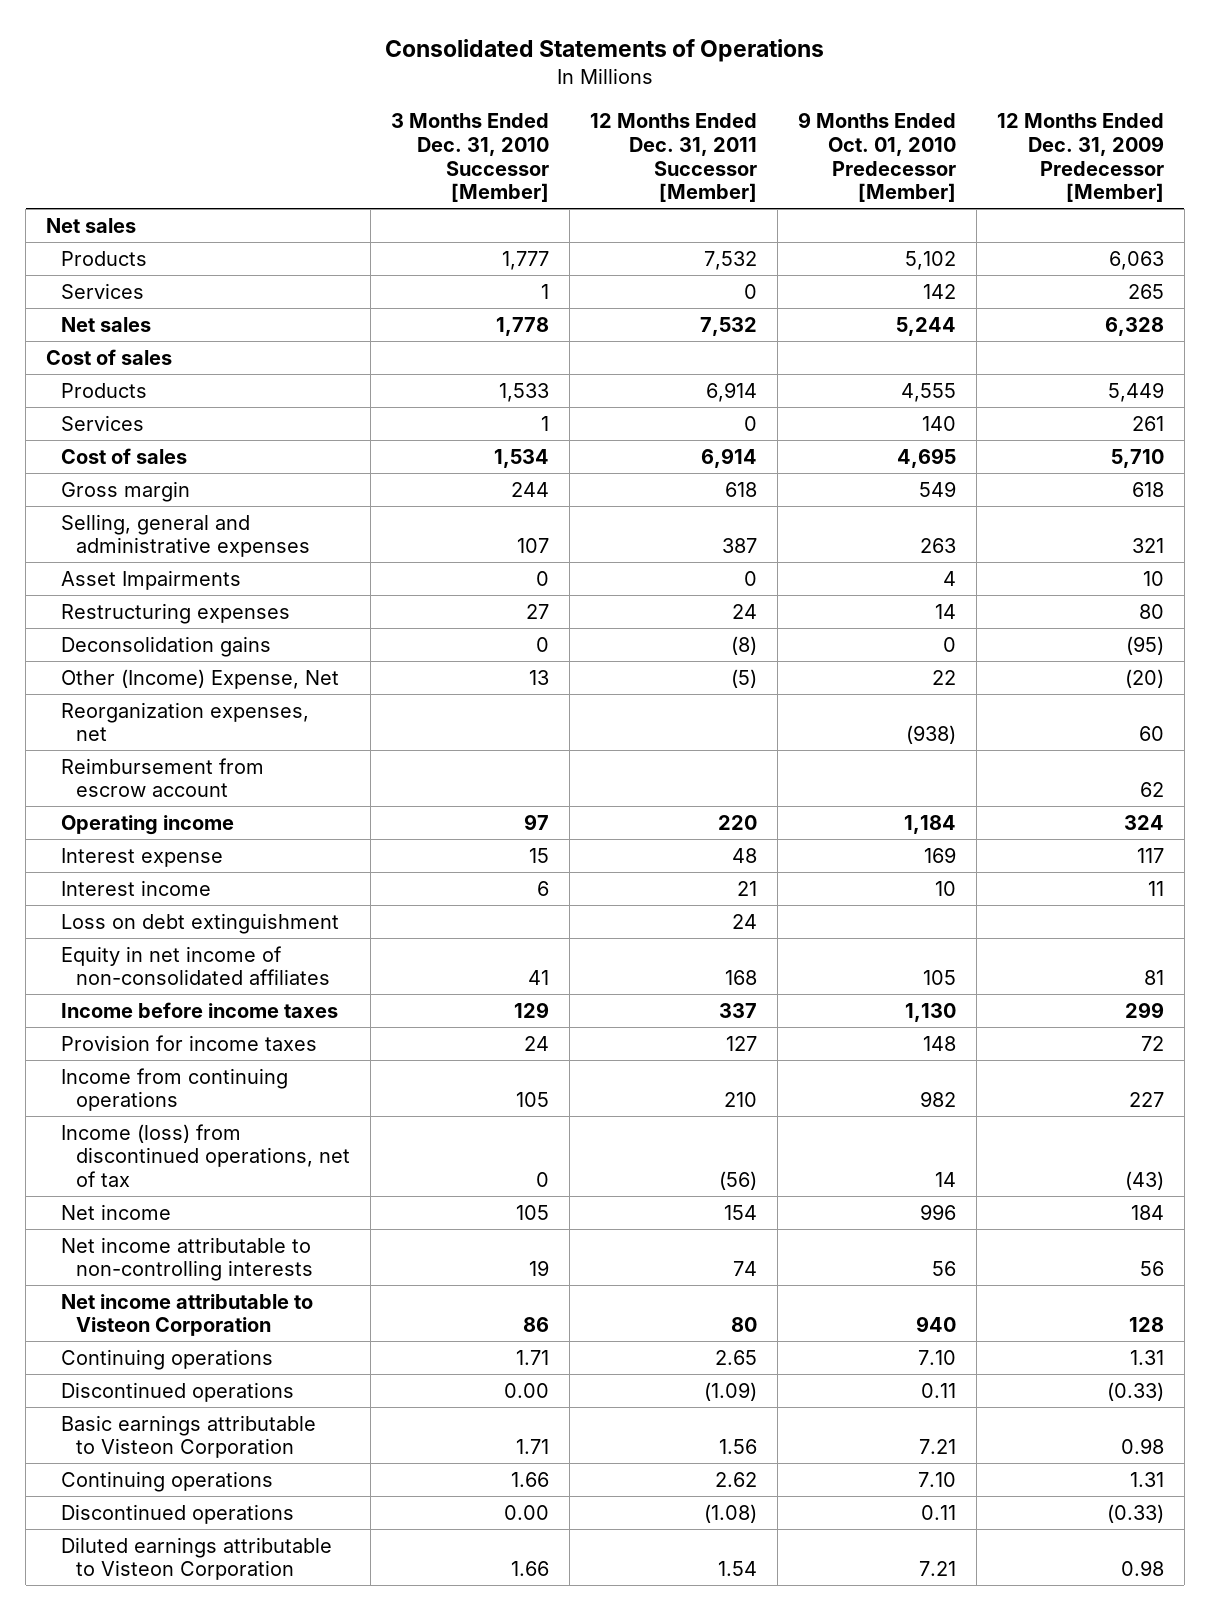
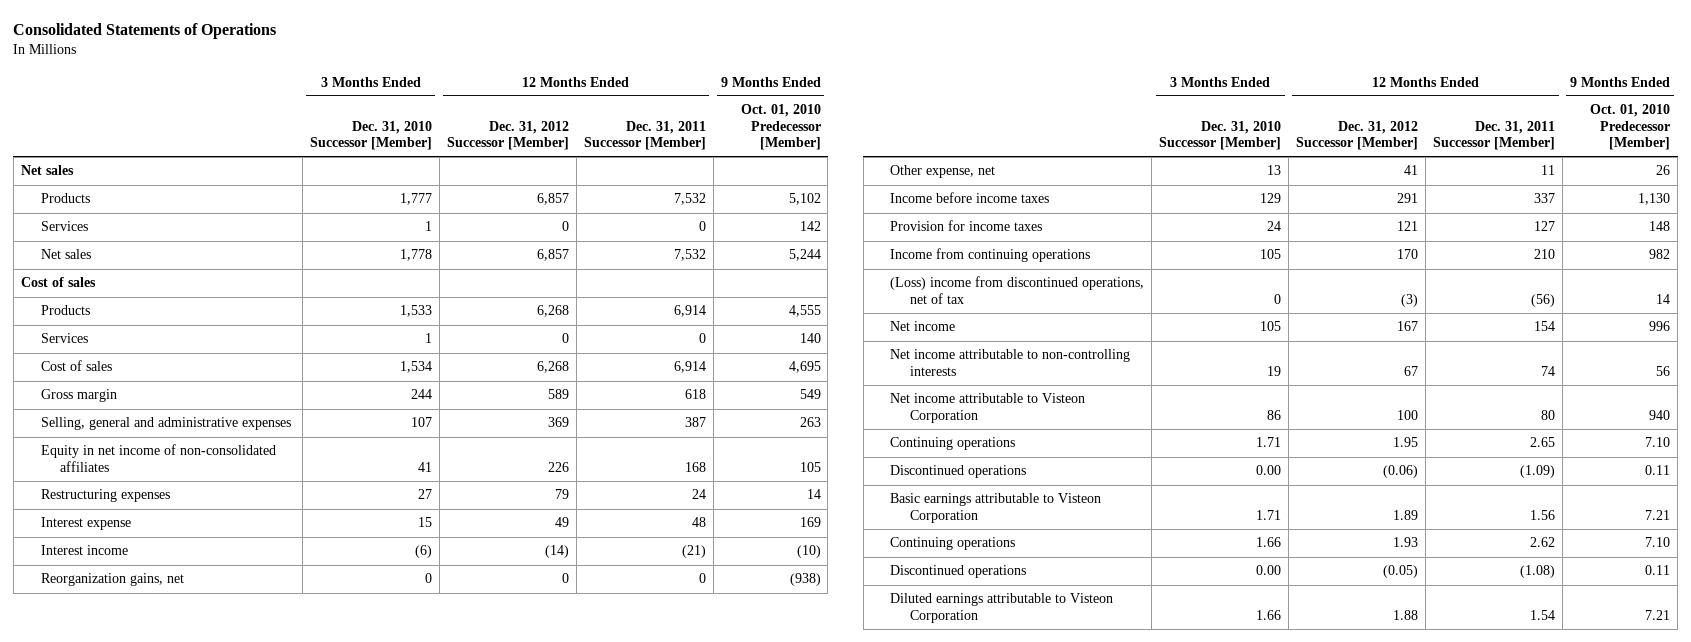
- | 3 Months Ended Dec. 31, 2010 Successor [Member] | 12 Months Ended Dec. 31, 2011 Successor [Member] | 9 Months Ended Oct. 01, 2010 Predecessor [Member] | 12 Months Ended Dec. 31, 2009 Predecessor [Member]
+ | 3 Months Ended Dec. 31, 2010 Successor [Member] | 12 Months Ended Dec. 31, 2012 Successor [Member] | 12 Months Ended Dec. 31, 2011 Successor [Member] | 9 Months Ended Oct. 01, 2010 Predecessor [Member]
- Asset Impairments | 0 | 0 | 4 | 10
moved up: Equity in net income of non-consolidated affiliates | 41 | 226 | 168 | 105
- Deconsolidation gains | 0 | (8) | 0 | (95)
- Other (Income) Expense, Net | 13 | (5) | 22 | (20)
- Reorganization expenses, net | | | (938) | 60
- Reimbursement from escrow account | | | | 62
- Operating income | 97 | 220 | 1,184 | 324
- Interest income | 6 | 21 | 10 | 11
- Loss on debt extinguishment | | 24 | |
+ Interest income | (6) | (14) | (21) | (10)
+ Reorganization gains, net | 0 | 0 | 0 | (938)
+ Other expense, net | 13 | 41 | 11 | 26
- Income (loss) from discontinued operations, net of tax | 0 | (56) | 14 | (43)
+ (Loss) income from discontinued operations, net of tax | 0 | (3) | (56) | 14

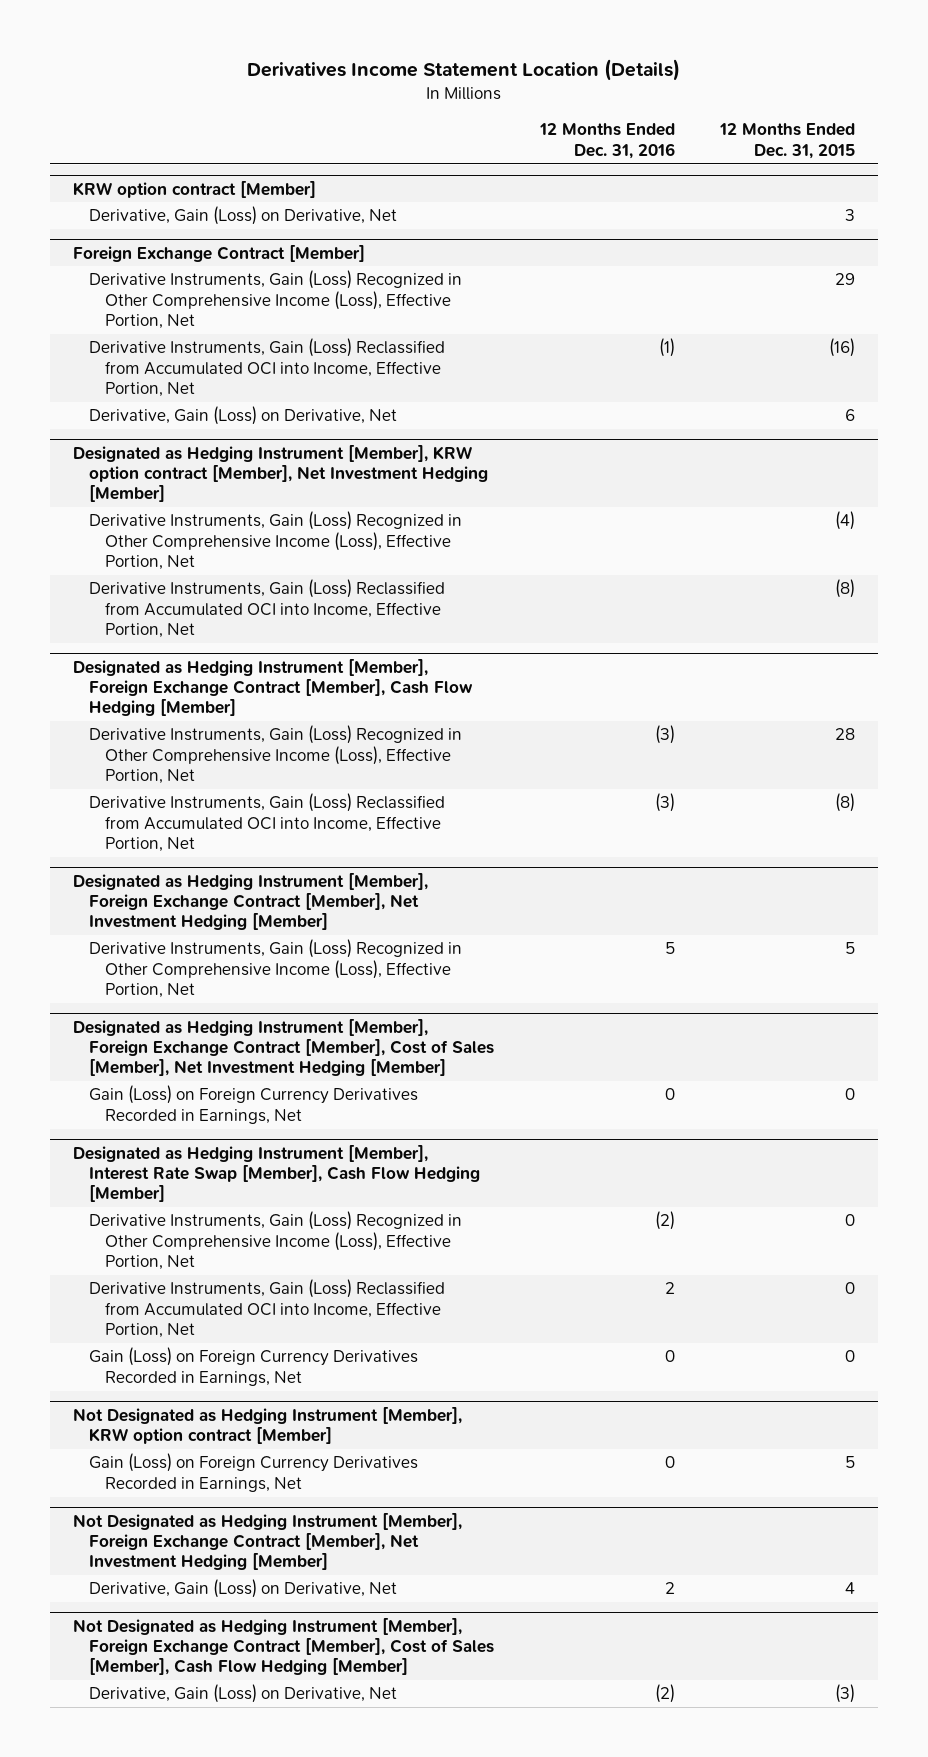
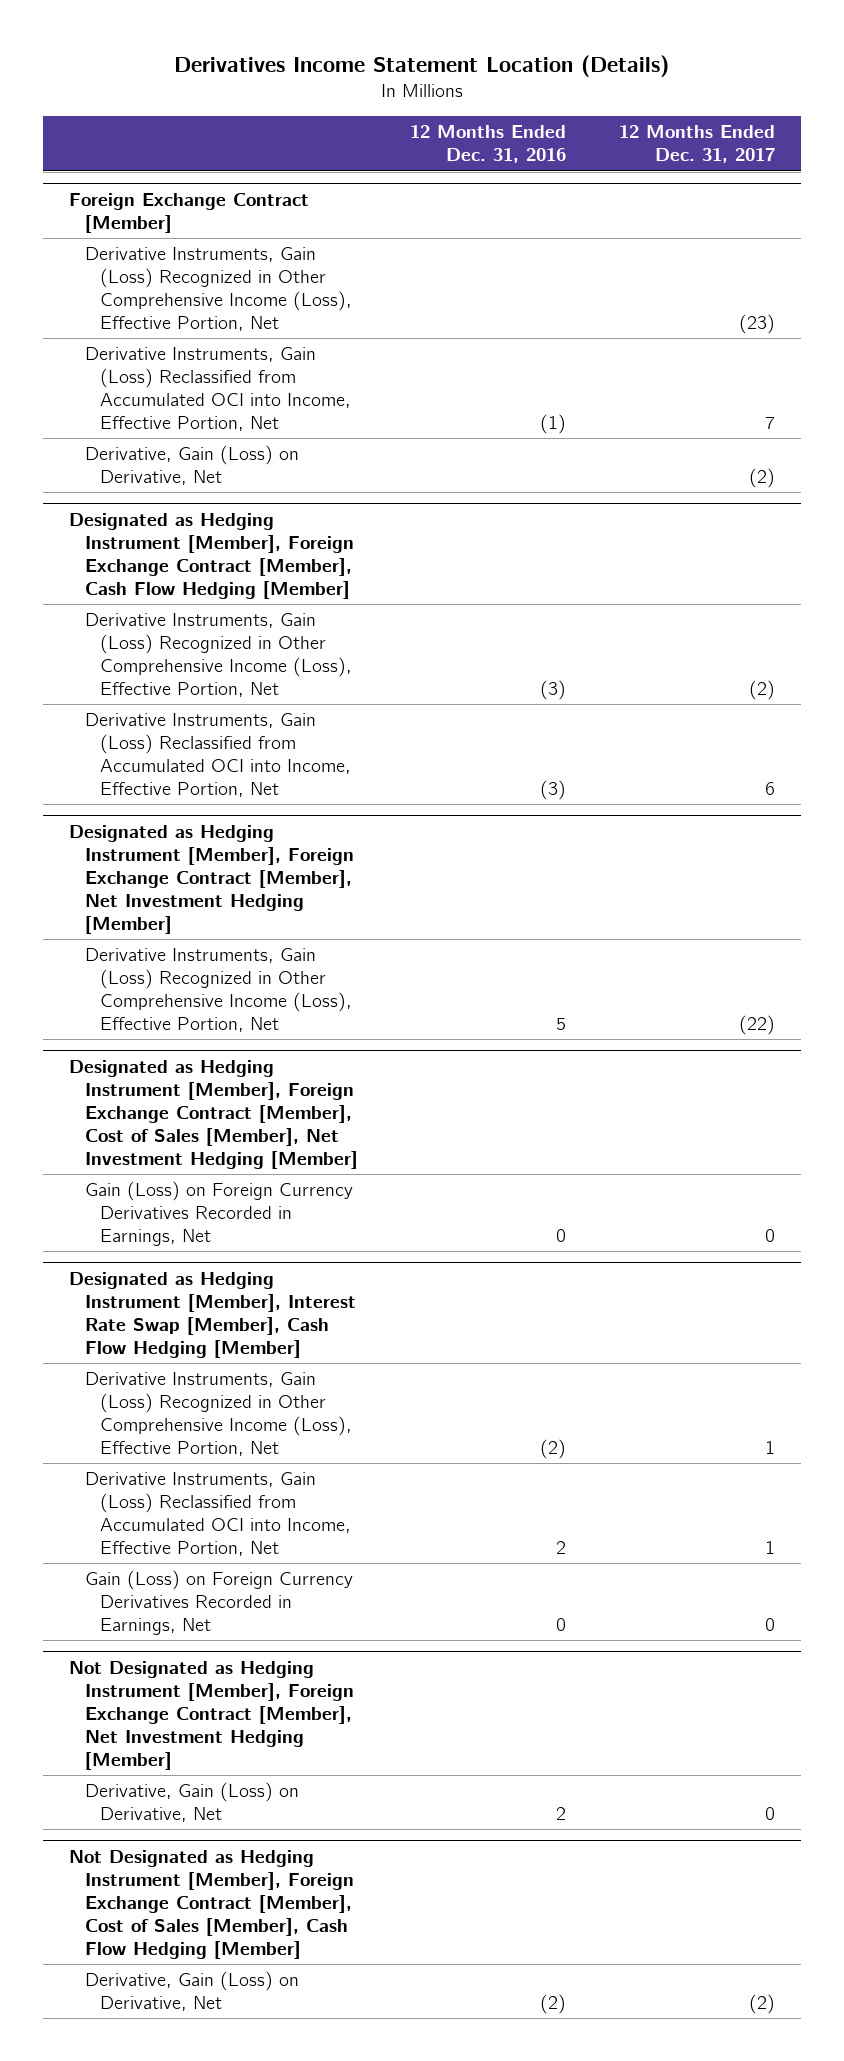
- | 12 Months Ended Dec. 31, 2016 | 12 Months Ended Dec. 31, 2015
+ | 12 Months Ended Dec. 31, 2016 | 12 Months Ended Dec. 31, 2017
- KRW option contract [Member]
- Derivative, Gain (Loss) on Derivative, Net | | 3
- Designated as Hedging Instrument [Member], KRW option contract [Member], Net Investment Hedging [Member]
- Derivative Instruments, Gain (Loss) Recognized in Other Comprehensive Income (Loss), Effective Portion, Net | | (4)
- Derivative Instruments, Gain (Loss) Reclassified from Accumulated OCI into Income, Effective Portion, Net | | (8)
- Not Designated as Hedging Instrument [Member], KRW option contract [Member]
- Gain (Loss) on Foreign Currency Derivatives Recorded in Earnings, Net | 0 | 5

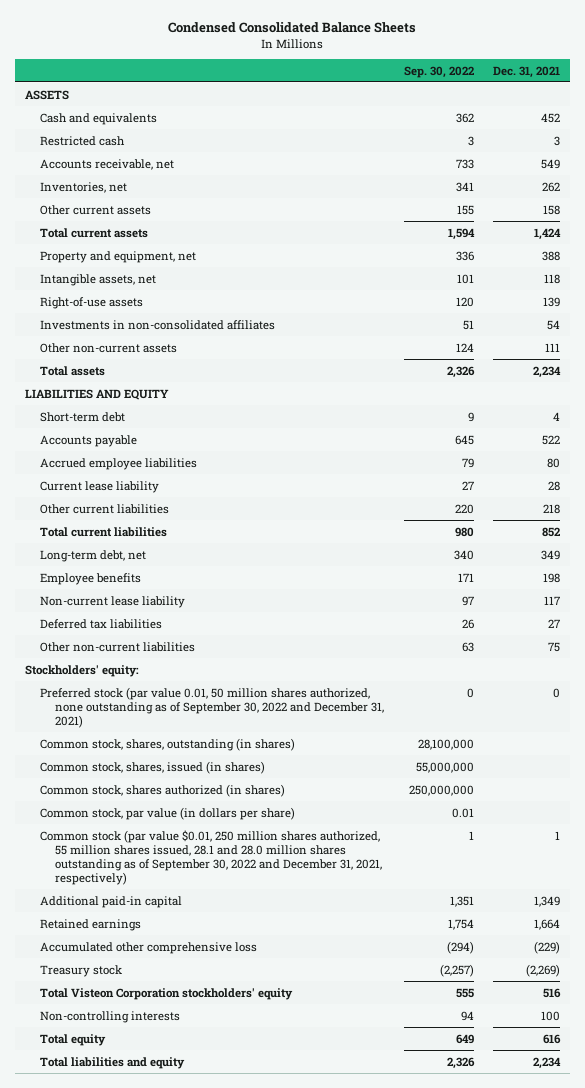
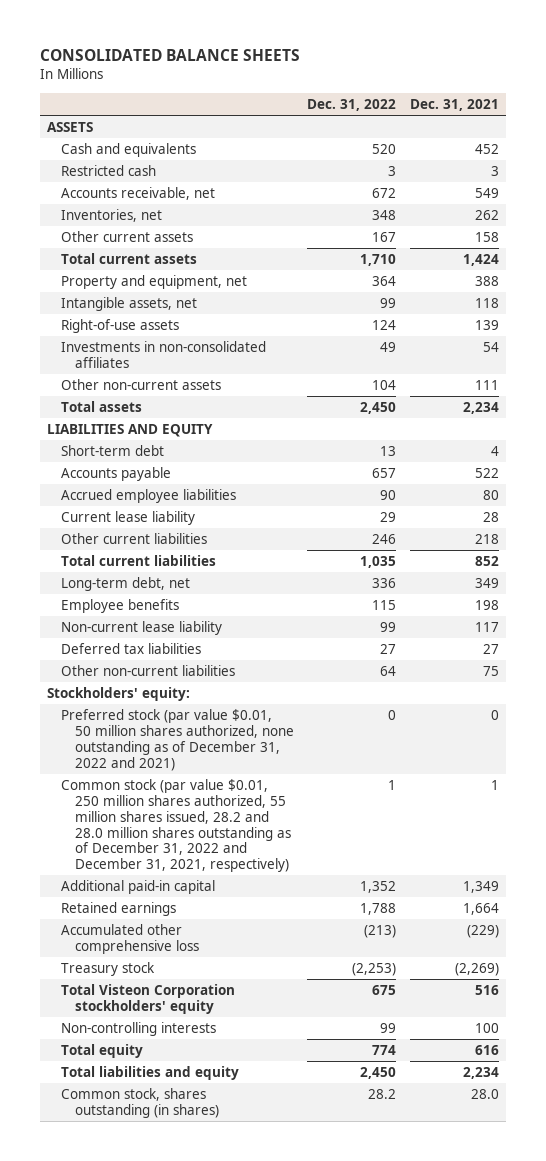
- Condensed Consolidated Balance Sheets
+ CONSOLIDATED BALANCE SHEETS
- | Sep. 30, 2022 | Dec. 31, 2021
+ | Dec. 31, 2022 | Dec. 31, 2021
- Preferred stock (par value 0.01, 50 million shares authorized, none outstanding as of September 30, 2022 and December 31, 2021) | 0 | 0
- Common stock, shares, outstanding (in shares) | 28,100,000 |
- Common stock, shares, issued (in shares) | 55,000,000 |
- Common stock, shares authorized (in shares) | 250,000,000 |
- Common stock, par value (in dollars per share) | 0.01 |
- Common stock (par value $0.01, 250 million shares authorized, 55 million shares issued, 28.1 and 28.0 million shares outstanding as of September 30, 2022 and December 31, 2021, respectively) | 1 | 1
+ Preferred stock (par value $0.01, 50 million shares authorized, none outstanding as of December 31, 2022 and 2021) | 0 | 0
+ Common stock (par value $0.01, 250 million shares authorized, 55 million shares issued, 28.2 and 28.0 million shares outstanding as of December 31, 2022 and December 31, 2021, respectively) | 1 | 1
+ Common stock, shares outstanding (in shares) | 28.2 | 28.0

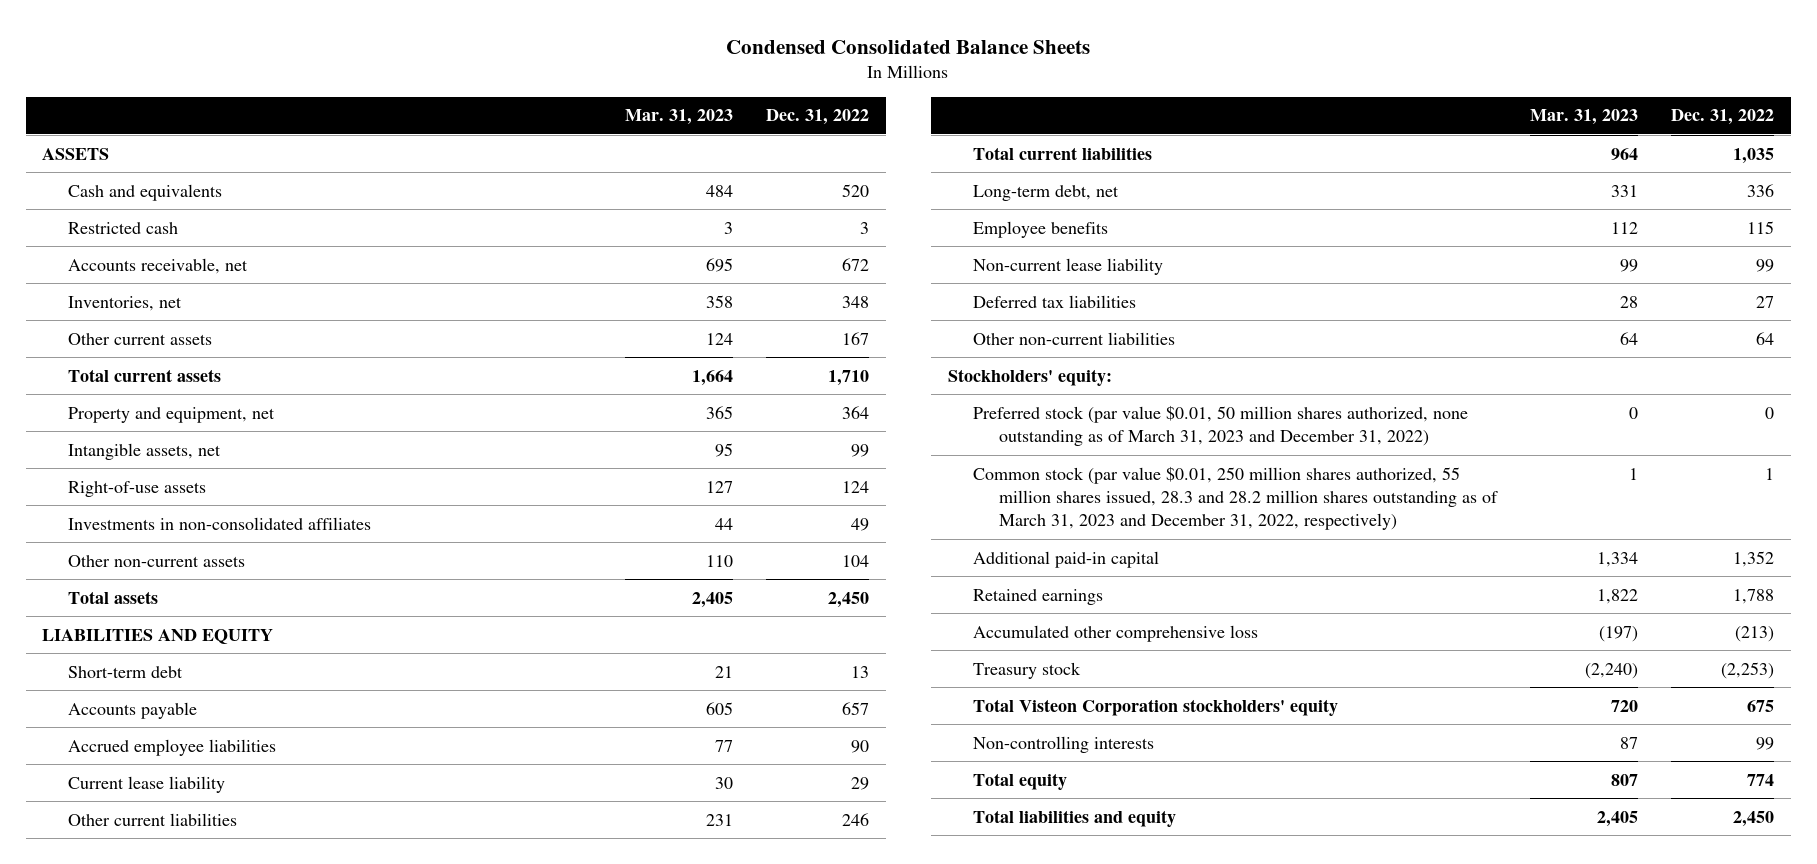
- CONSOLIDATED BALANCE SHEETS
+ Condensed Consolidated Balance Sheets
- | Dec. 31, 2022 | Dec. 31, 2021
+ | Mar. 31, 2023 | Dec. 31, 2022
- Preferred stock (par value $0.01, 50 million shares authorized, none outstanding as of December 31, 2022 and 2021) | 0 | 0
- Common stock (par value $0.01, 250 million shares authorized, 55 million shares issued, 28.2 and 28.0 million shares outstanding as of December 31, 2022 and December 31, 2021, respectively) | 1 | 1
+ Preferred stock (par value $0.01, 50 million shares authorized, none outstanding as of March 31, 2023 and December 31, 2022) | 0 | 0
+ Common stock (par value $0.01, 250 million shares authorized, 55 million shares issued, 28.3 and 28.2 million shares outstanding as of March 31, 2023 and December 31, 2022, respectively) | 1 | 1
- Common stock, shares outstanding (in shares) | 28.2 | 28.0

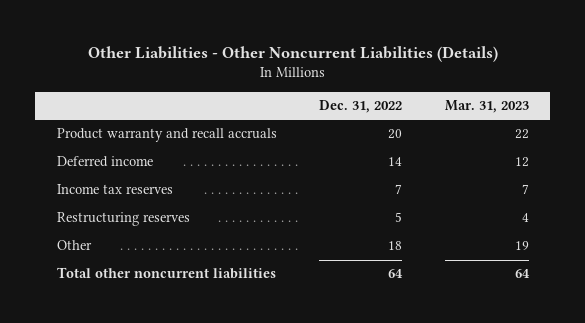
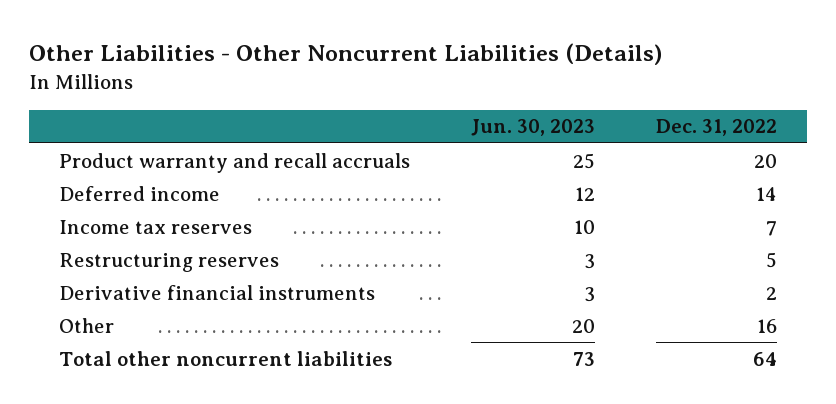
- | Dec. 31, 2022 | Mar. 31, 2023
+ | Jun. 30, 2023 | Dec. 31, 2022
- Other | 18 | 19
+ Derivative financial instruments | 3 | 2
+ Other | 20 | 16

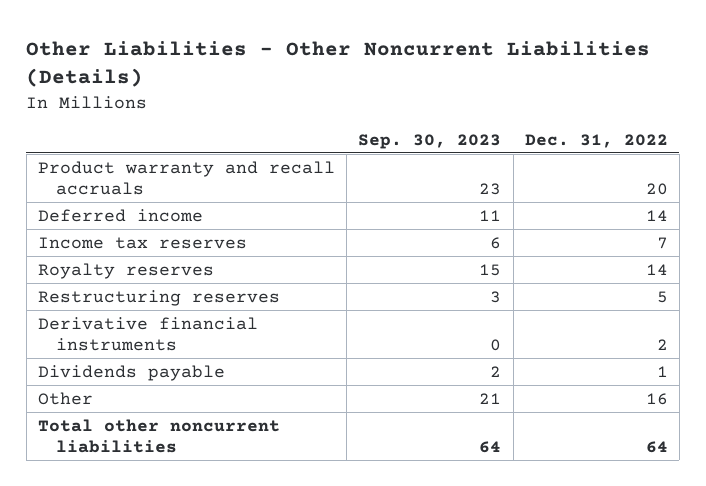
- | Jun. 30, 2023 | Dec. 31, 2022
+ | Sep. 30, 2023 | Dec. 31, 2022
+ Royalty reserves | 15 | 14
+ Dividends payable | 2 | 1

